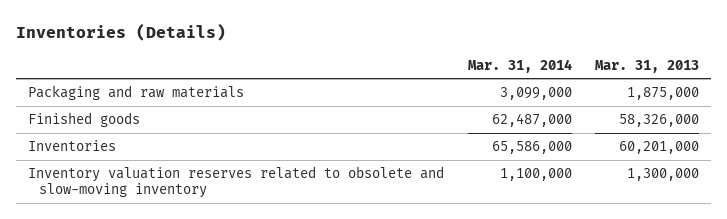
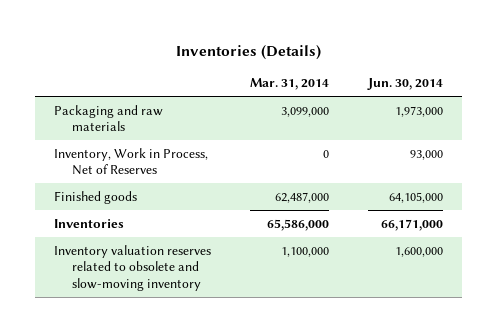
- | Mar. 31, 2014 | Mar. 31, 2013
+ | Mar. 31, 2014 | Jun. 30, 2014
+ Inventory, Work in Process, Net of Reserves | 0 | 93,000

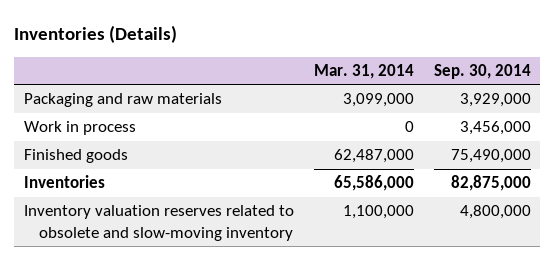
- | Mar. 31, 2014 | Jun. 30, 2014
+ | Mar. 31, 2014 | Sep. 30, 2014
- Inventory, Work in Process, Net of Reserves | 0 | 93,000
+ Work in process | 0 | 3,456,000

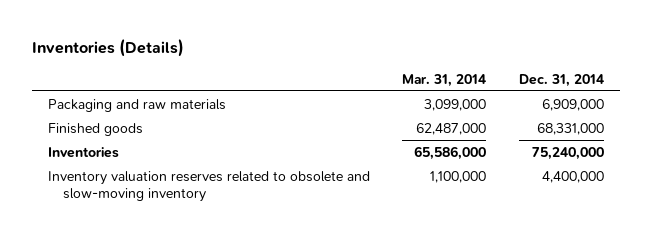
- | Mar. 31, 2014 | Sep. 30, 2014
+ | Mar. 31, 2014 | Dec. 31, 2014
- Work in process | 0 | 3,456,000

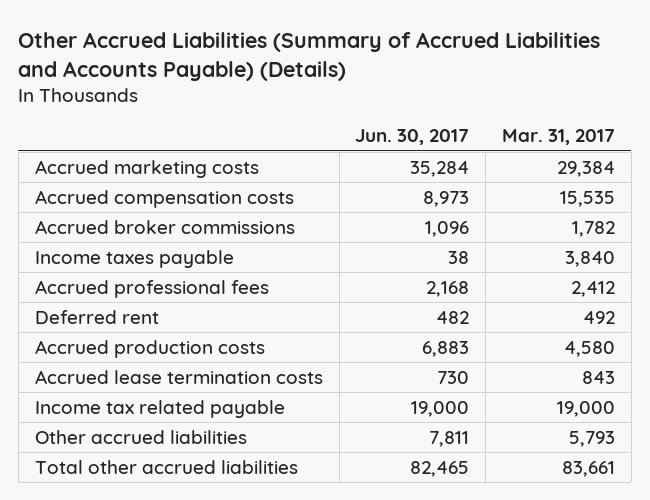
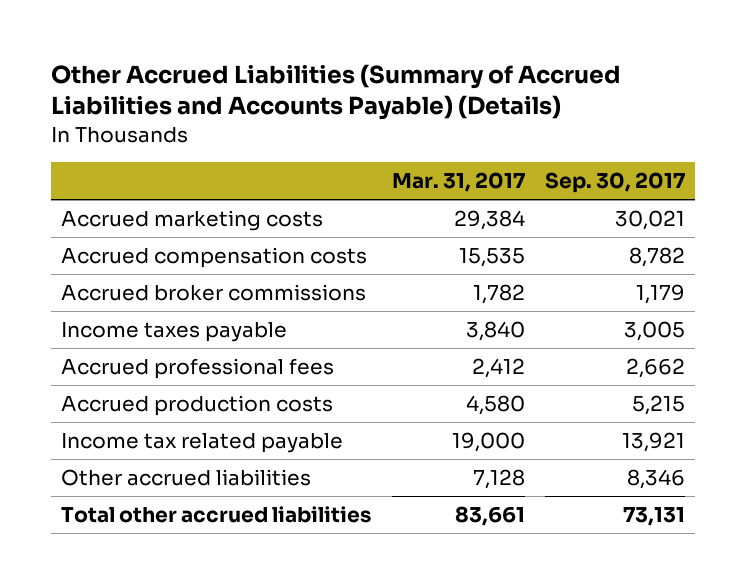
- | Jun. 30, 2017 | Mar. 31, 2017
+ | Mar. 31, 2017 | Sep. 30, 2017
- Deferred rent | 482 | 492
- Accrued lease termination costs | 730 | 843
- Other accrued liabilities | 7,811 | 5,793
+ Other accrued liabilities | 7,128 | 8,346

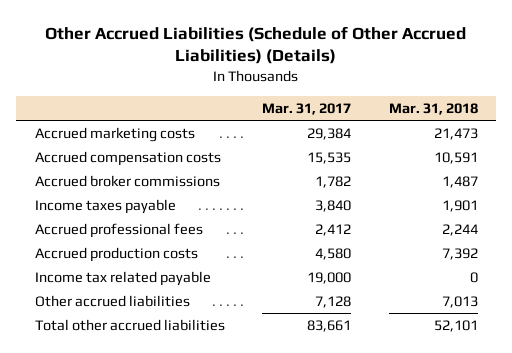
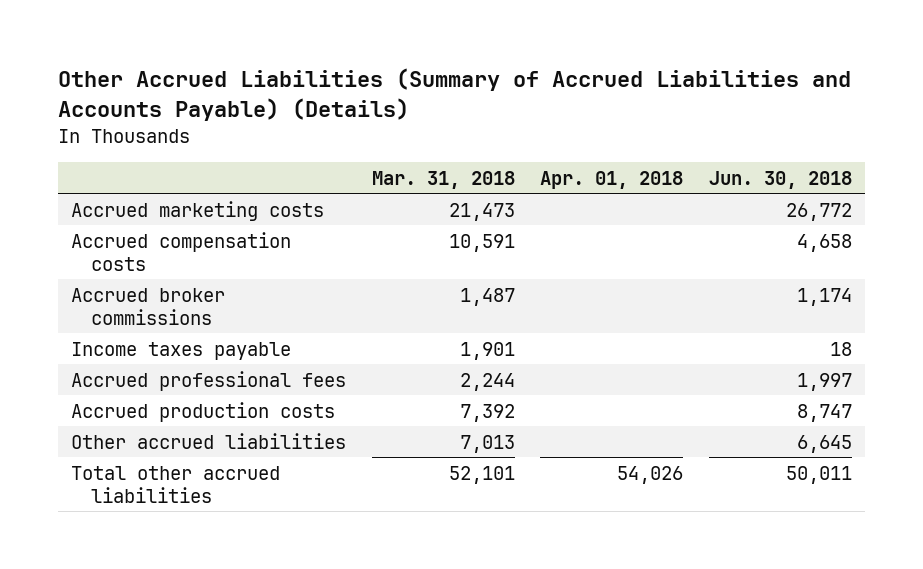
- Other Accrued Liabilities (Schedule of Other Accrued Liabilities) (Details)
+ Other Accrued Liabilities (Summary of Accrued Liabilities and Accounts Payable) (Details)
- | Mar. 31, 2017 | Mar. 31, 2018
+ | Mar. 31, 2018 | Apr. 01, 2018 | Jun. 30, 2018
- Income tax related payable | 19,000 | 0

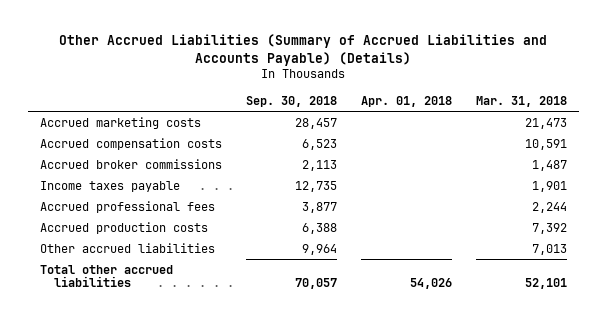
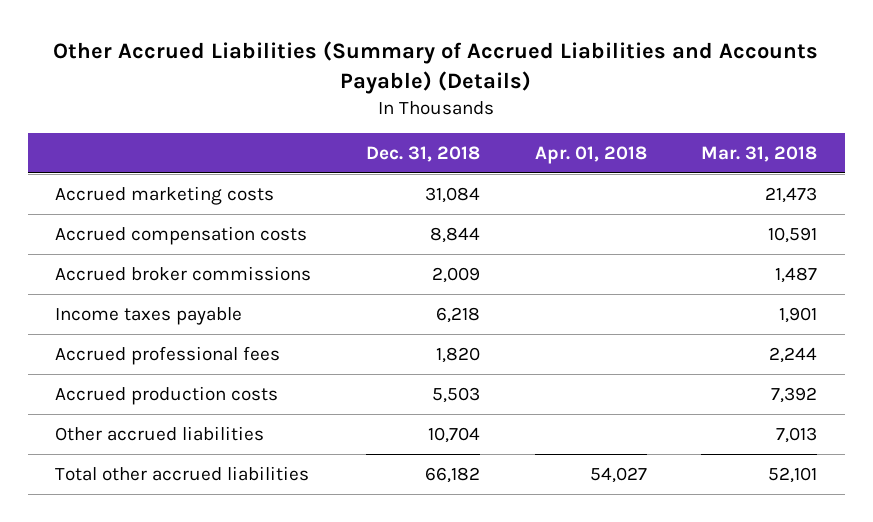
- | Sep. 30, 2018 | Apr. 01, 2018 | Mar. 31, 2018
+ | Dec. 31, 2018 | Apr. 01, 2018 | Mar. 31, 2018
- Total other accrued liabilities | 70,057 | 54,026 | 52,101
+ Total other accrued liabilities | 66,182 | 54,027 | 52,101

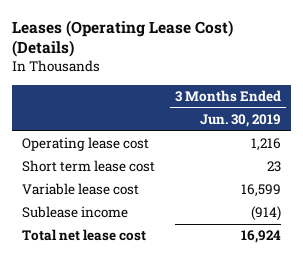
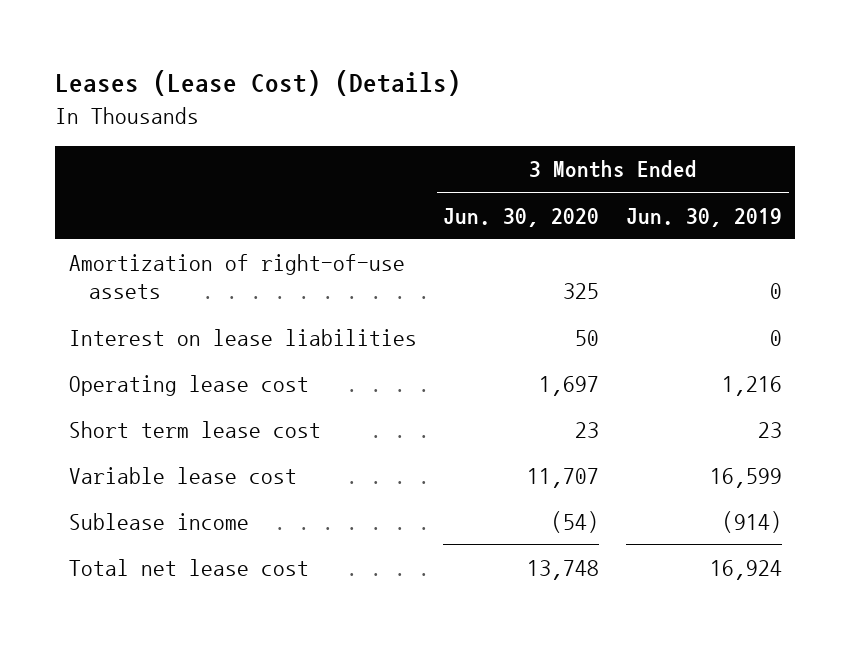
- Leases (Operating Lease Cost) (Details)
+ Leases (Lease Cost) (Details)
- | 3 Months Ended Jun. 30, 2019
+ | 3 Months Ended Jun. 30, 2020 | 3 Months Ended Jun. 30, 2019
+ Amortization of right-of-use assets | 325 | 0
+ Interest on lease liabilities | 50 | 0

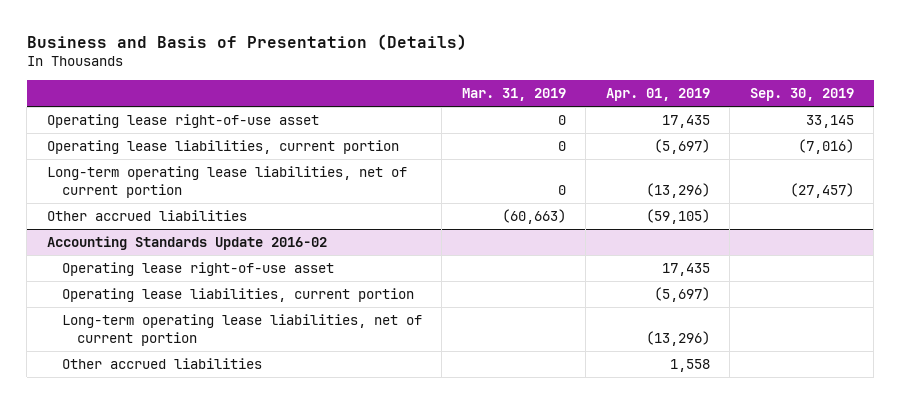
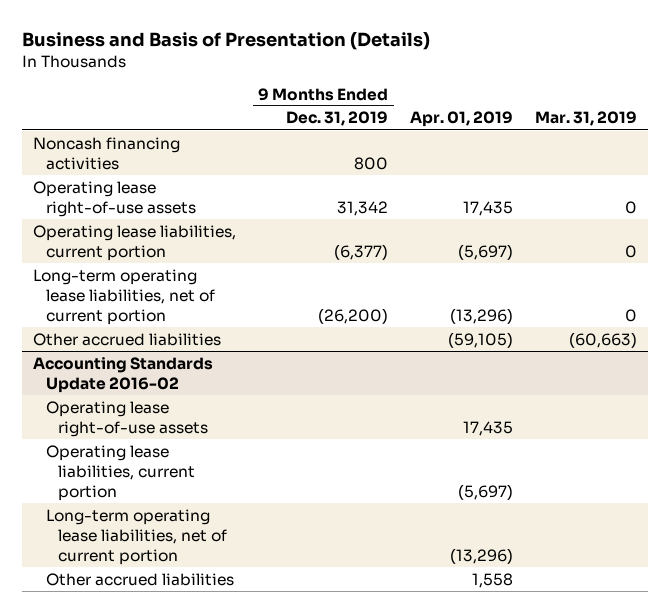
- | Mar. 31, 2019 | Apr. 01, 2019 | Sep. 30, 2019
+ | 9 Months Ended Dec. 31, 2019 | Apr. 01, 2019 | Mar. 31, 2019
- Operating lease right-of-use asset | 0 | 17,435 | 33,145
+ Noncash financing activities | 800 | |
+ Operating lease right-of-use assets | 31,342 | 17,435 | 0
@ Accounting Standards Update 2016-02
- Operating lease right-of-use asset | | 17,435 |
+ Operating lease right-of-use assets | | 17,435 |

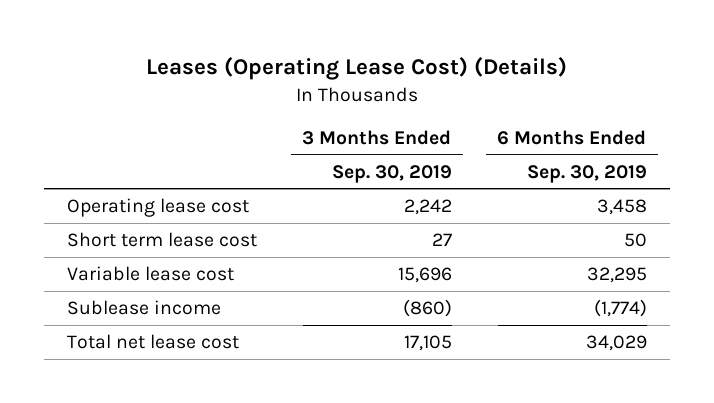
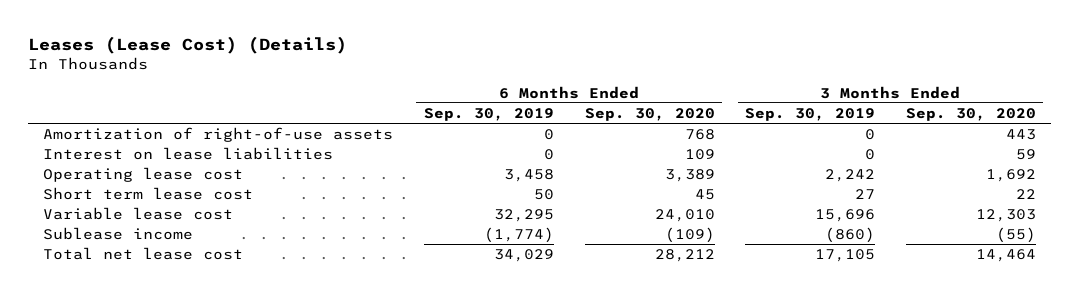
- Leases (Operating Lease Cost) (Details)
+ Leases (Lease Cost) (Details)
- | 3 Months Ended Sep. 30, 2019 | 6 Months Ended Sep. 30, 2019
+ | 6 Months Ended Sep. 30, 2019 | 6 Months Ended Sep. 30, 2020 | 3 Months Ended Sep. 30, 2019 | 3 Months Ended Sep. 30, 2020
+ Amortization of right-of-use assets | 0 | 768 | 0 | 443
+ Interest on lease liabilities | 0 | 109 | 0 | 59

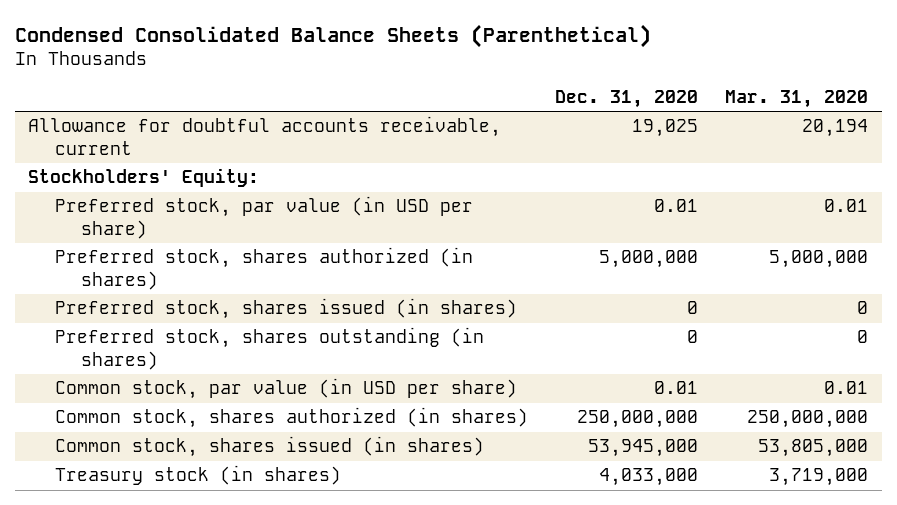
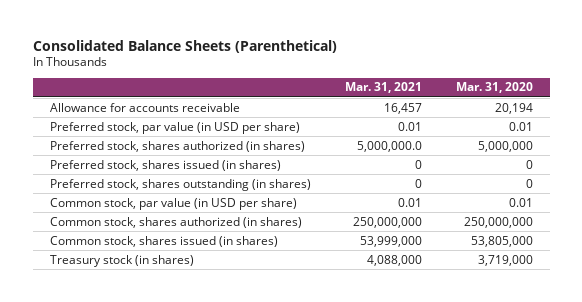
- Condensed Consolidated Balance Sheets (Parenthetical)
+ Consolidated Balance Sheets (Parenthetical)
- | Dec. 31, 2020 | Mar. 31, 2020
+ | Mar. 31, 2021 | Mar. 31, 2020
- Allowance for doubtful accounts receivable, current | 19,025 | 20,194
- Stockholders' Equity:
+ Allowance for accounts receivable | 16,457 | 20,194

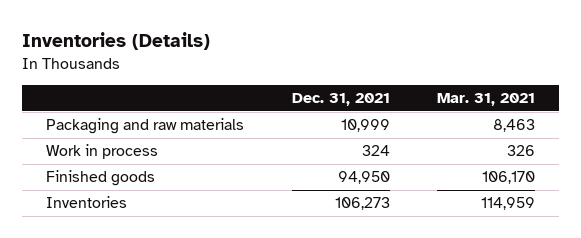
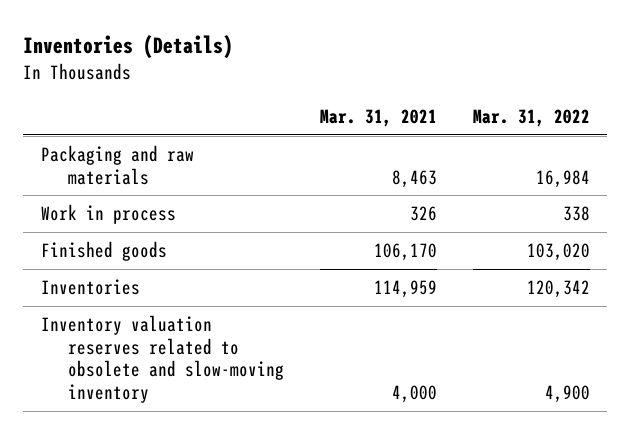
- | Dec. 31, 2021 | Mar. 31, 2021
+ | Mar. 31, 2021 | Mar. 31, 2022
+ Inventory valuation reserves related to obsolete and slow-moving inventory | 4,000 | 4,900

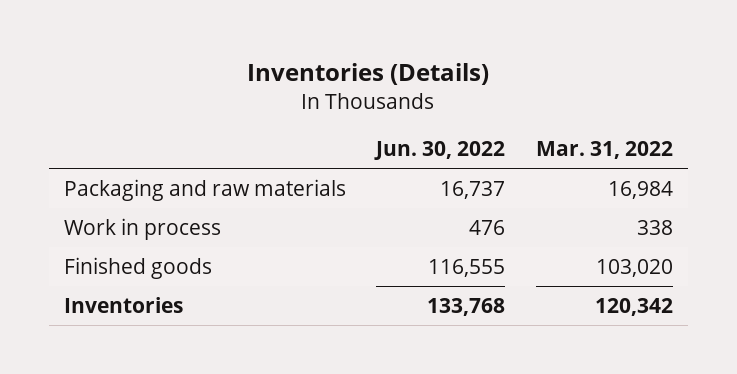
- | Mar. 31, 2021 | Mar. 31, 2022
+ | Jun. 30, 2022 | Mar. 31, 2022
- Inventory valuation reserves related to obsolete and slow-moving inventory | 4,000 | 4,900

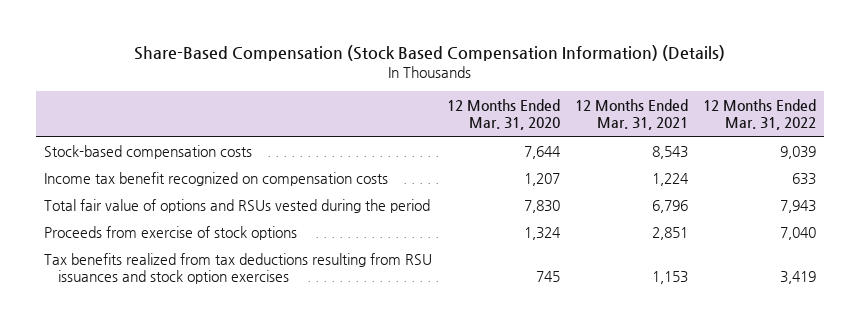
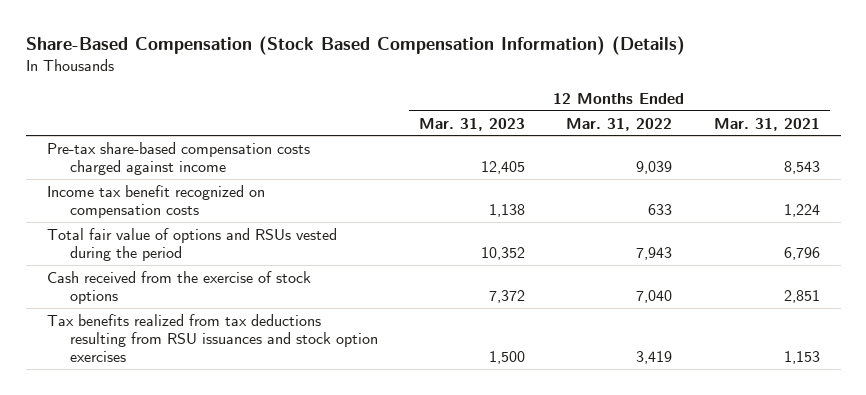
- | 12 Months Ended Mar. 31, 2020 | 12 Months Ended Mar. 31, 2021 | 12 Months Ended Mar. 31, 2022
+ | 12 Months Ended Mar. 31, 2023 | 12 Months Ended Mar. 31, 2022 | 12 Months Ended Mar. 31, 2021
- Stock-based compensation costs | 7,644 | 8,543 | 9,039
+ Pre-tax share-based compensation costs charged against income | 12,405 | 9,039 | 8,543
- Proceeds from exercise of stock options | 1,324 | 2,851 | 7,040
+ Cash received from the exercise of stock options | 7,372 | 7,040 | 2,851

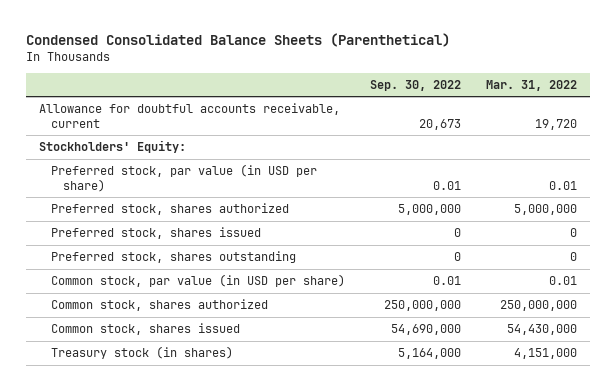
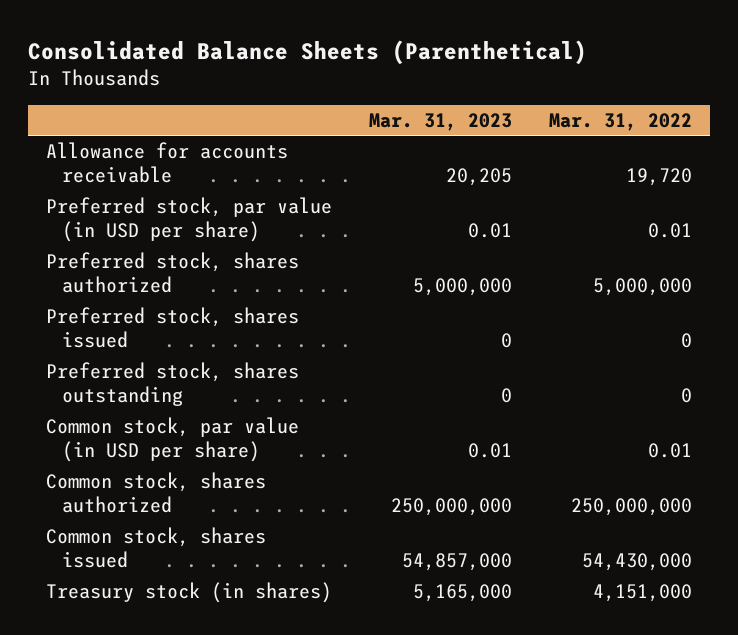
- Condensed Consolidated Balance Sheets (Parenthetical)
+ Consolidated Balance Sheets (Parenthetical)
- | Sep. 30, 2022 | Mar. 31, 2022
+ | Mar. 31, 2023 | Mar. 31, 2022
- Allowance for doubtful accounts receivable, current | 20,673 | 19,720
- Stockholders' Equity:
+ Allowance for accounts receivable | 20,205 | 19,720

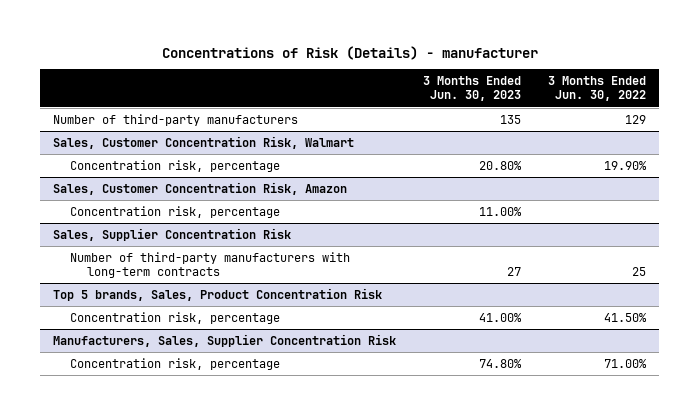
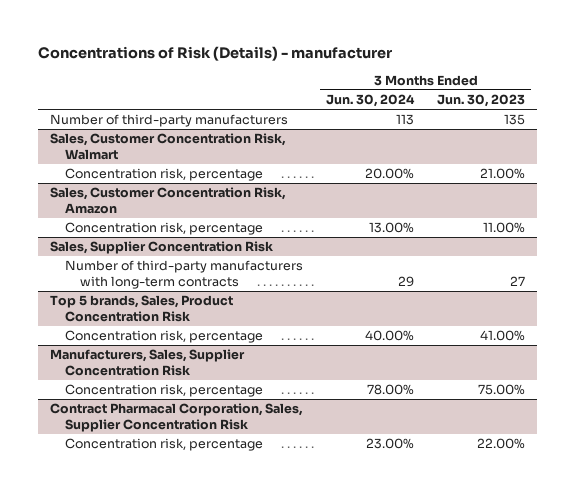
- | 3 Months Ended Jun. 30, 2023 | 3 Months Ended Jun. 30, 2022
+ | 3 Months Ended Jun. 30, 2024 | 3 Months Ended Jun. 30, 2023
@ Sales, Customer Concentration Risk, Walmart
- Concentration risk, percentage | 20.80% | 19.90%
+ Concentration risk, percentage | 20.00% | 21.00%
@ Manufacturers, Sales, Supplier Concentration Risk
- Concentration risk, percentage | 74.80% | 71.00%
+ Concentration risk, percentage | 78.00% | 75.00%
+ Contract Pharmacal Corporation, Sales, Supplier Concentration Risk
+ Concentration risk, percentage | 23.00% | 22.00%

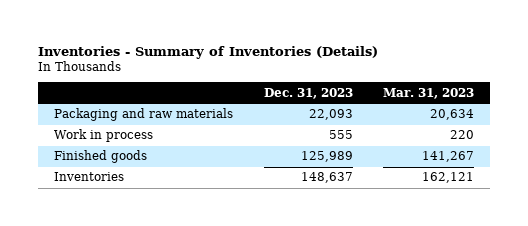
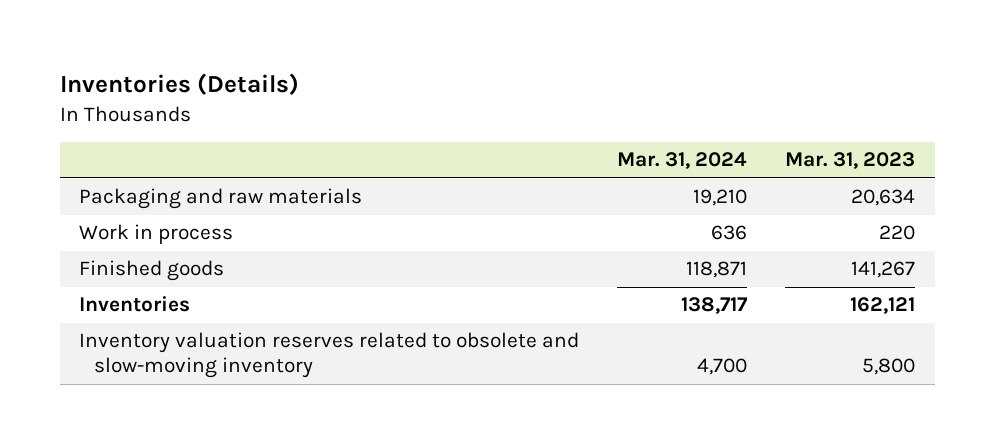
- Inventories - Summary of Inventories (Details)
+ Inventories (Details)
- | Dec. 31, 2023 | Mar. 31, 2023
+ | Mar. 31, 2024 | Mar. 31, 2023
+ Inventory valuation reserves related to obsolete and slow-moving inventory | 4,700 | 5,800

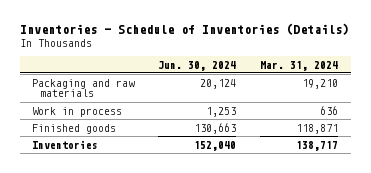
- Inventories (Details)
+ Inventories - Schedule of Inventories (Details)
- | Mar. 31, 2024 | Mar. 31, 2023
+ | Jun. 30, 2024 | Mar. 31, 2024
- Inventory valuation reserves related to obsolete and slow-moving inventory | 4,700 | 5,800

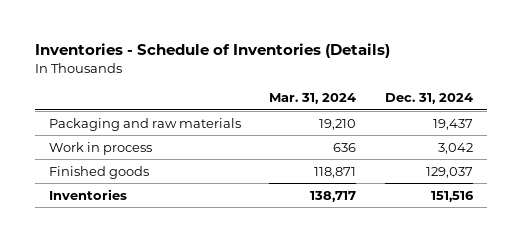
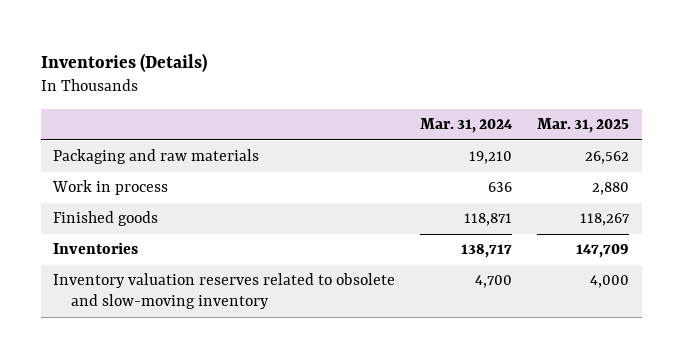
- Inventories - Schedule of Inventories (Details)
+ Inventories (Details)
- | Mar. 31, 2024 | Dec. 31, 2024
+ | Mar. 31, 2024 | Mar. 31, 2025
+ Inventory valuation reserves related to obsolete and slow-moving inventory | 4,700 | 4,000

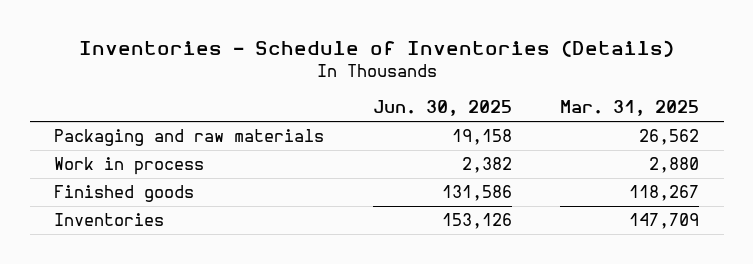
- Inventories (Details)
+ Inventories - Schedule of Inventories (Details)
- | Mar. 31, 2024 | Mar. 31, 2025
+ | Jun. 30, 2025 | Mar. 31, 2025
- Inventory valuation reserves related to obsolete and slow-moving inventory | 4,700 | 4,000

